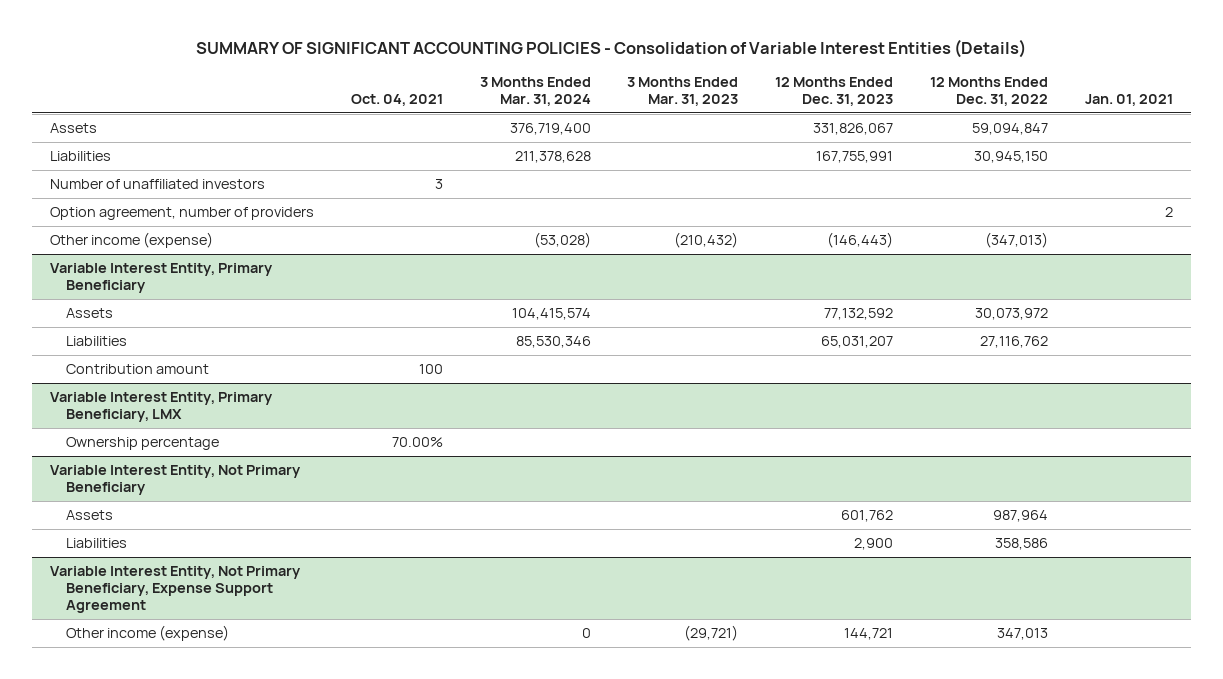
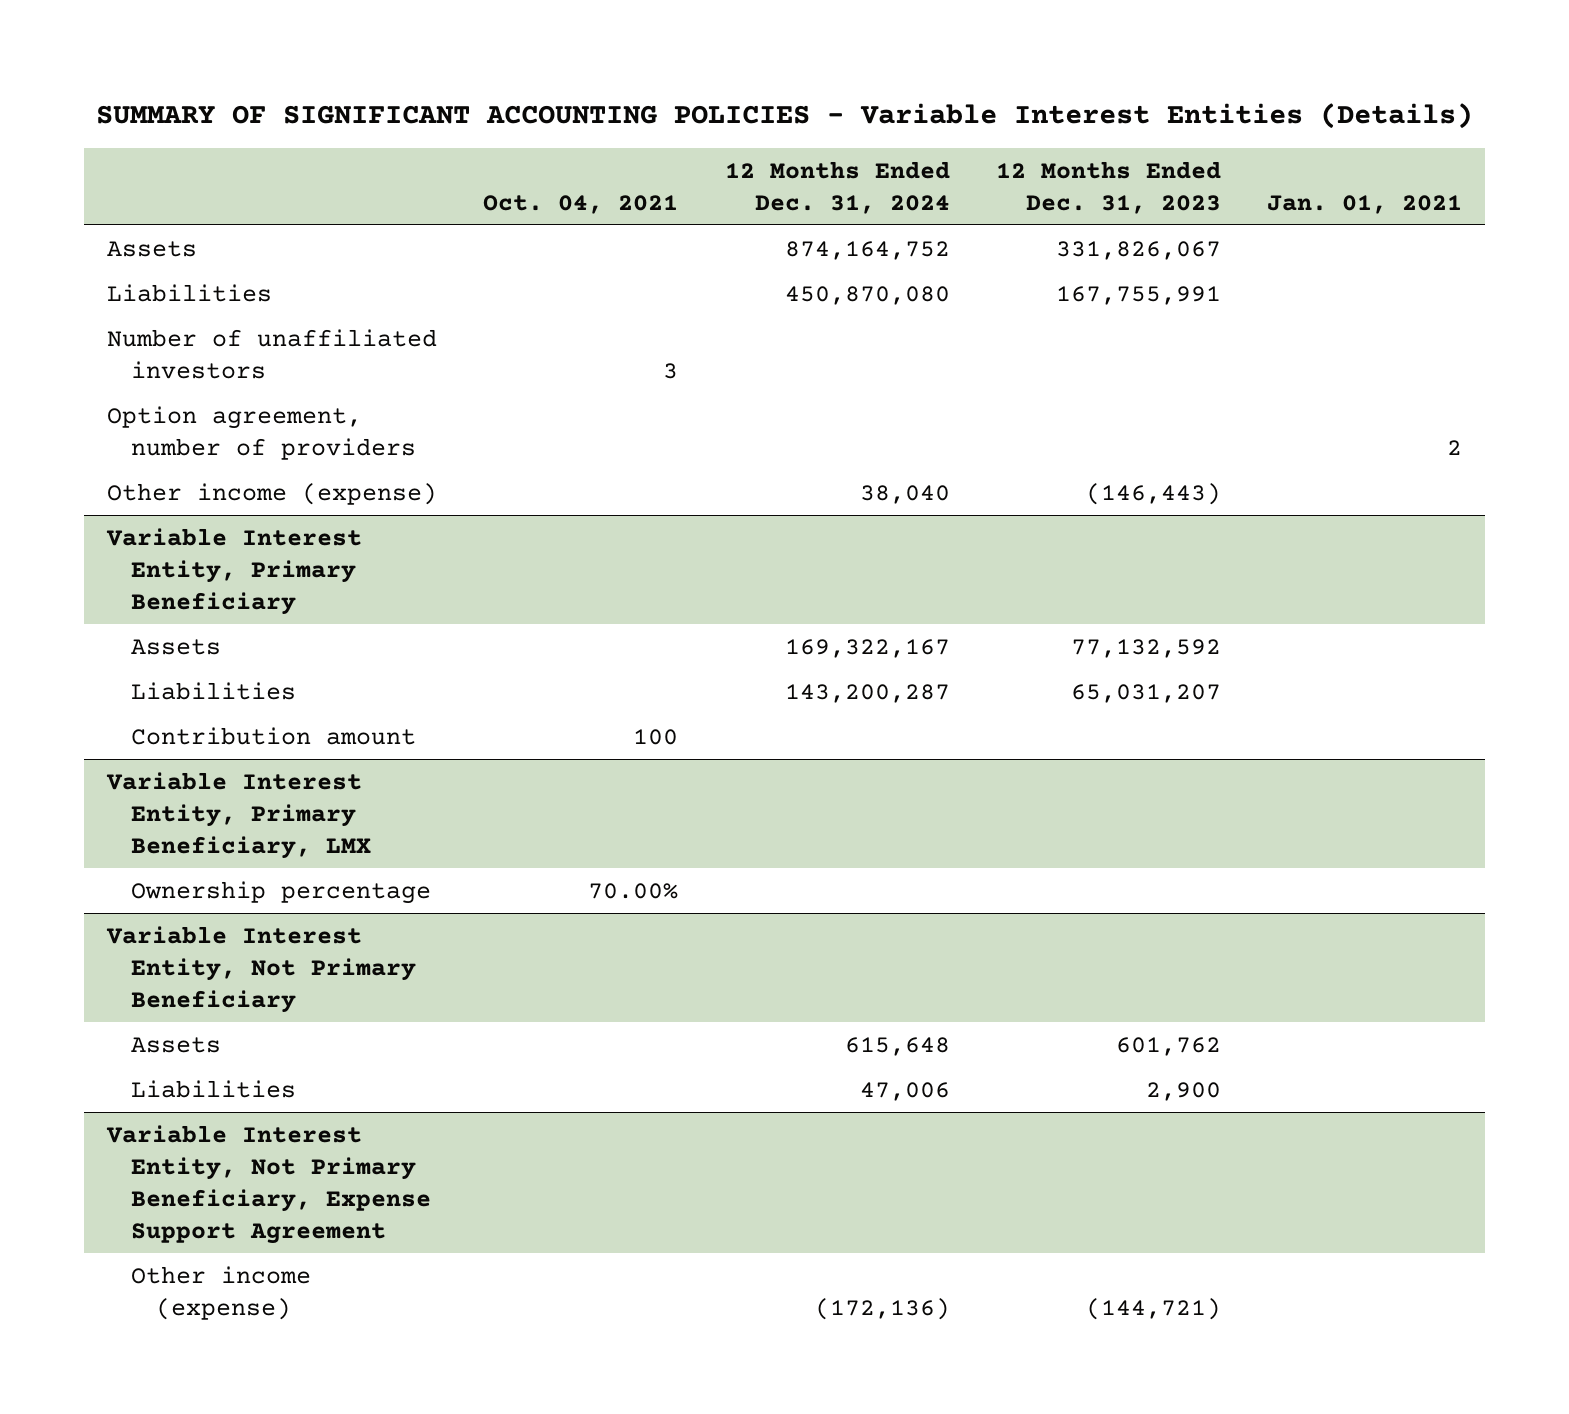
- SUMMARY OF SIGNIFICANT ACCOUNTING POLICIES - Consolidation of Variable Interest Entities (Details)
+ SUMMARY OF SIGNIFICANT ACCOUNTING POLICIES - Variable Interest Entities (Details)
- | Oct. 04, 2021 | 3 Months Ended Mar. 31, 2024 | 3 Months Ended Mar. 31, 2023 | 12 Months Ended Dec. 31, 2023 | 12 Months Ended Dec. 31, 2022 | Jan. 01, 2021
+ | Oct. 04, 2021 | 12 Months Ended Dec. 31, 2024 | 12 Months Ended Dec. 31, 2023 | Jan. 01, 2021
@ Variable Interest Entity, Not Primary Beneficiary, Expense Support Agreement
- Other income (expense) | | 0 | (29,721) | 144,721 | 347,013 |
+ Other income (expense) | | (172,136) | (144,721) |

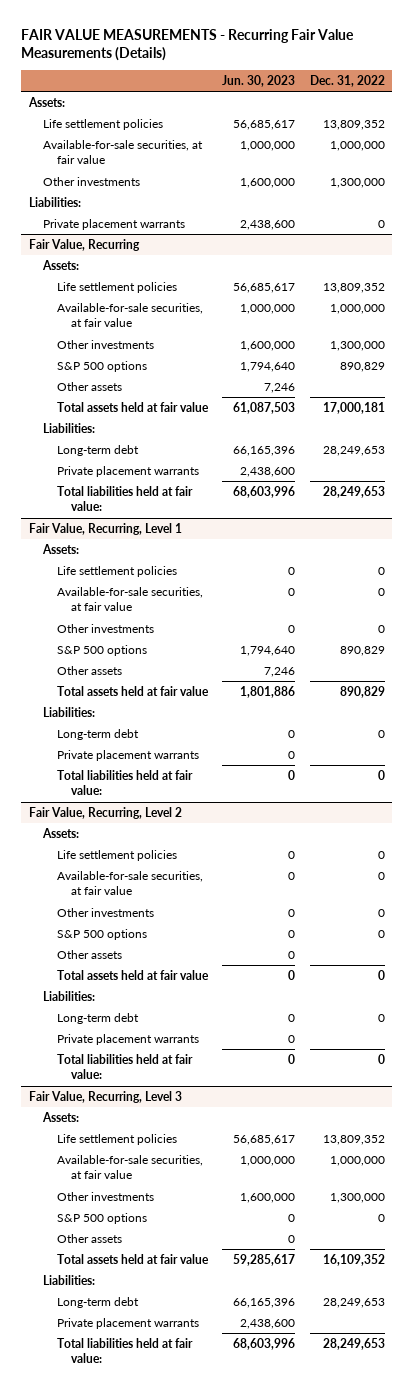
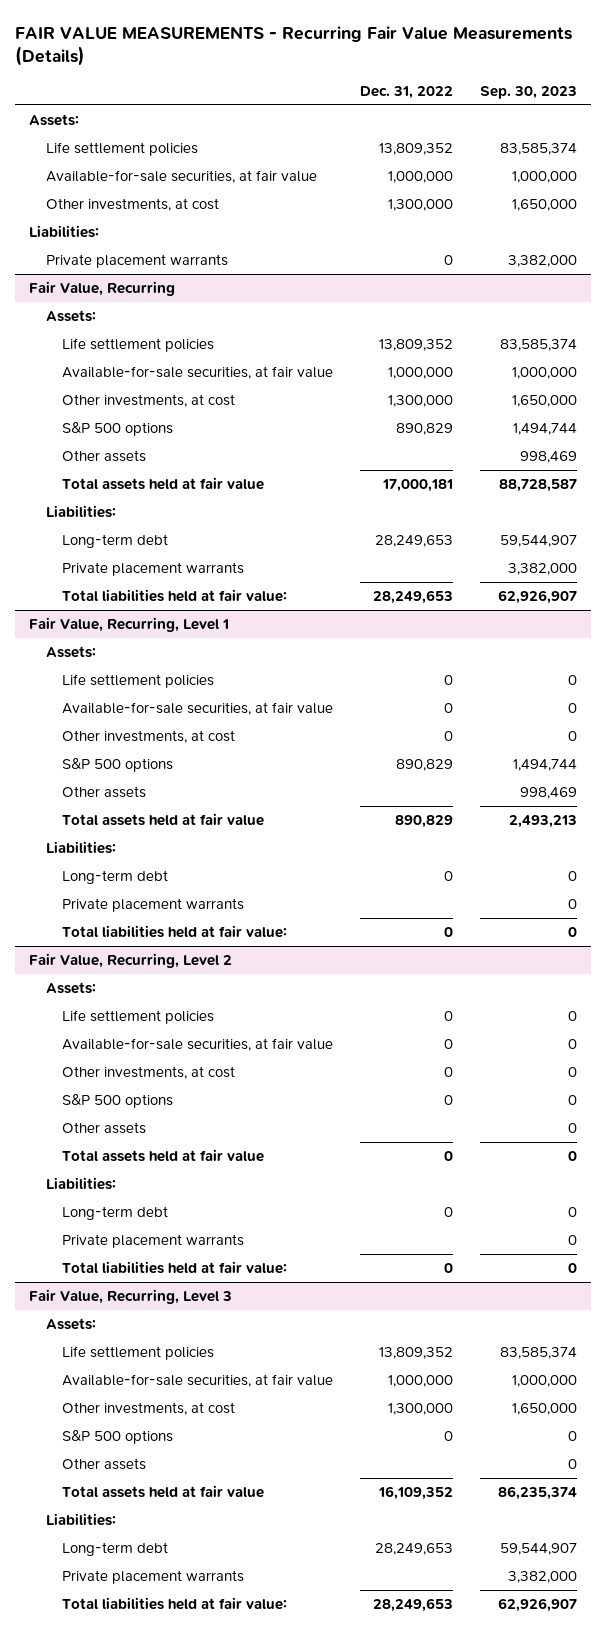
- | Jun. 30, 2023 | Dec. 31, 2022
+ | Dec. 31, 2022 | Sep. 30, 2023
- Other investments | 1,600,000 | 1,300,000
+ Other investments, at cost | 1,300,000 | 1,650,000
@ Fair Value, Recurring
- Other investments | 1,600,000 | 1,300,000
+ Other investments, at cost | 1,300,000 | 1,650,000
@ Fair Value, Recurring, Level 1
- Other investments | 0 | 0
+ Other investments, at cost | 0 | 0
@ Fair Value, Recurring, Level 2
- Other investments | 0 | 0
+ Other investments, at cost | 0 | 0
@ Fair Value, Recurring, Level 3
- Other investments | 1,600,000 | 1,300,000
+ Other investments, at cost | 1,300,000 | 1,650,000

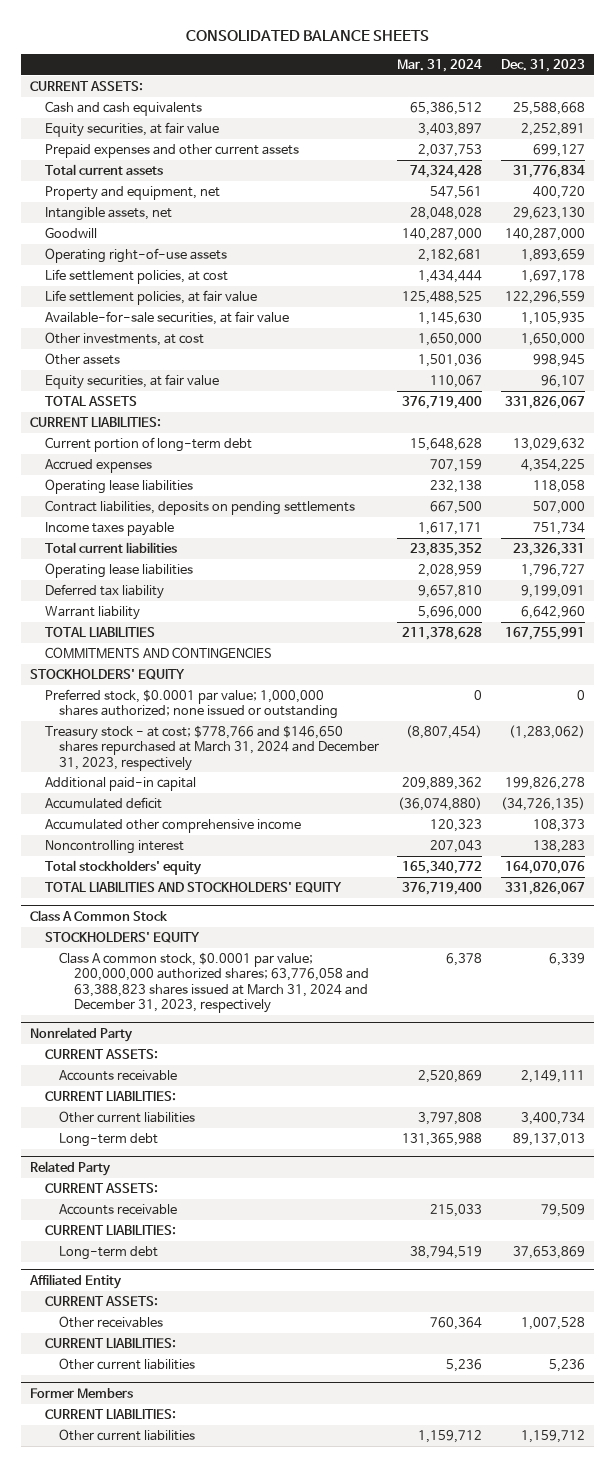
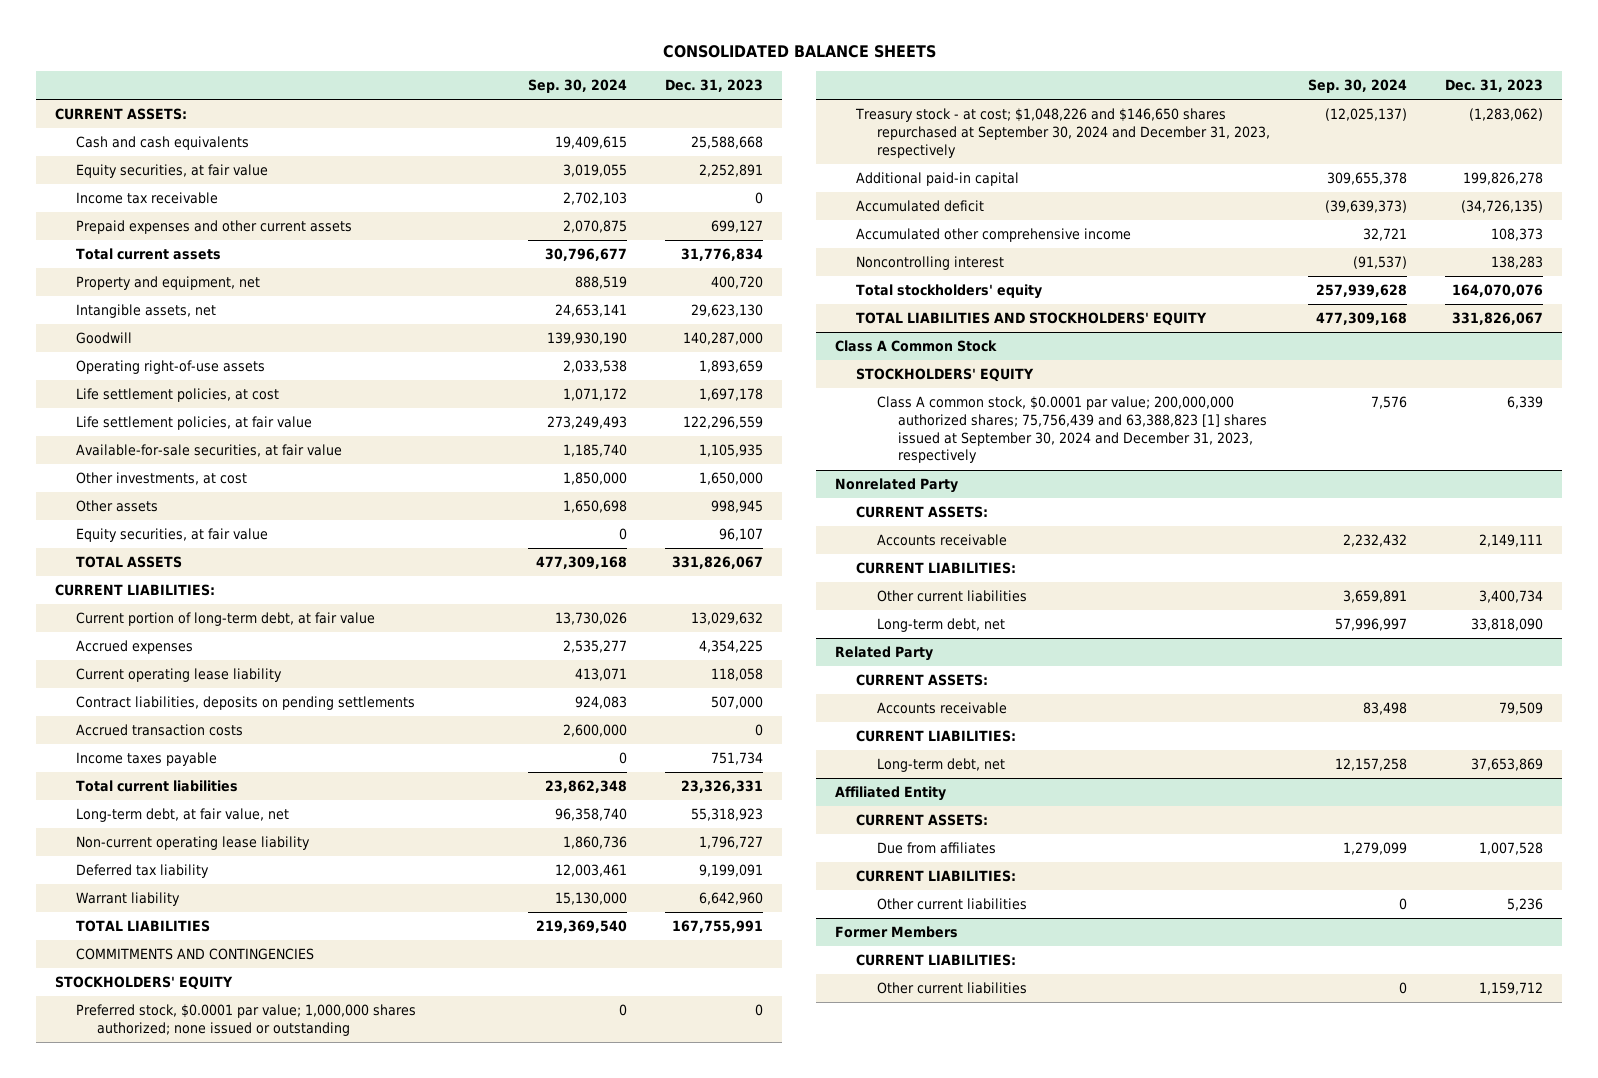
- | Mar. 31, 2024 | Dec. 31, 2023
+ | Sep. 30, 2024 | Dec. 31, 2023
+ Income tax receivable | 2,702,103 | 0
- Current portion of long-term debt | 15,648,628 | 13,029,632
+ Current portion of long-term debt, at fair value | 13,730,026 | 13,029,632
- Operating lease liabilities | 232,138 | 118,058
+ Current operating lease liability | 413,071 | 118,058
+ Accrued transaction costs | 2,600,000 | 0
- Operating lease liabilities | 2,028,959 | 1,796,727
+ Long-term debt, at fair value, net | 96,358,740 | 55,318,923
+ Non-current operating lease liability | 1,860,736 | 1,796,727
- Treasury stock - at cost; $778,766 and $146,650 shares repurchased at March 31, 2024 and December 31, 2023, respectively | (8,807,454) | (1,283,062)
+ Treasury stock - at cost; $1,048,226 and $146,650 shares repurchased at September 30, 2024 and December 31, 2023, respectively | (12,025,137) | (1,283,062)
@ Class A Common Stock
- Class A common stock, $0.0001 par value; 200,000,000 authorized shares; 63,776,058 and 63,388,823 shares issued at March 31, 2024 and December 31, 2023, respectively | 6,378 | 6,339
+ Class A common stock, $0.0001 par value; 200,000,000 authorized shares; 75,756,439 and 63,388,823 [1] shares issued at September 30, 2024 and December 31, 2023, respectively | 7,576 | 6,339
@ Nonrelated Party
- Long-term debt | 131,365,988 | 89,137,013
+ Long-term debt, net | 57,996,997 | 33,818,090
@ Related Party
- Long-term debt | 38,794,519 | 37,653,869
+ Long-term debt, net | 12,157,258 | 37,653,869
@ Affiliated Entity
- Other receivables | 760,364 | 1,007,528
+ Due from affiliates | 1,279,099 | 1,007,528

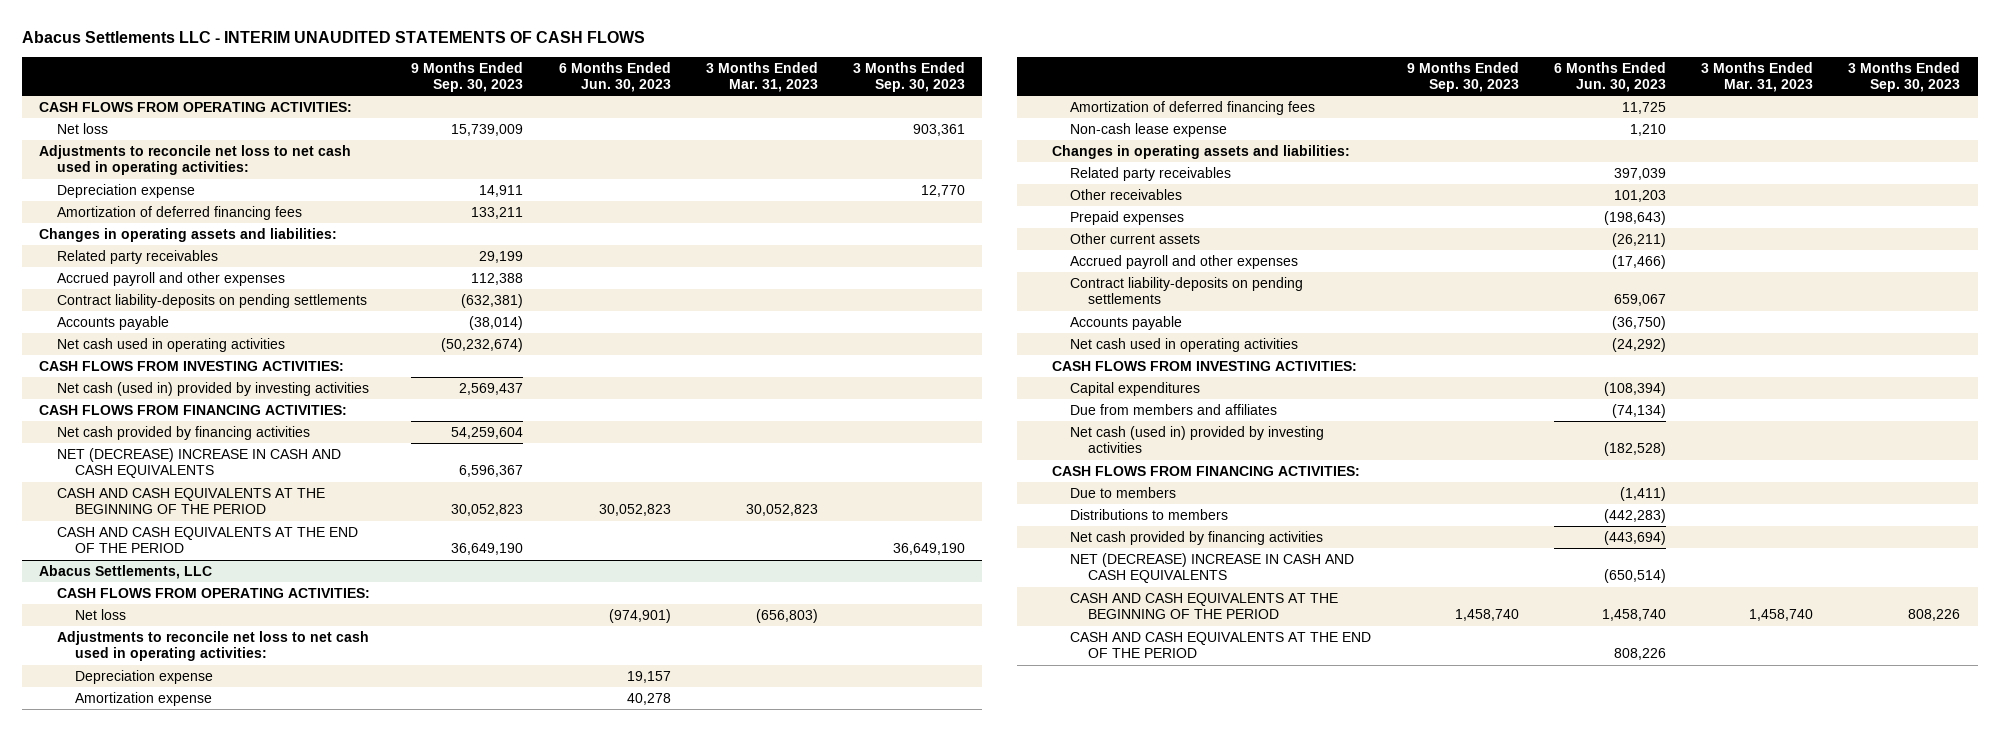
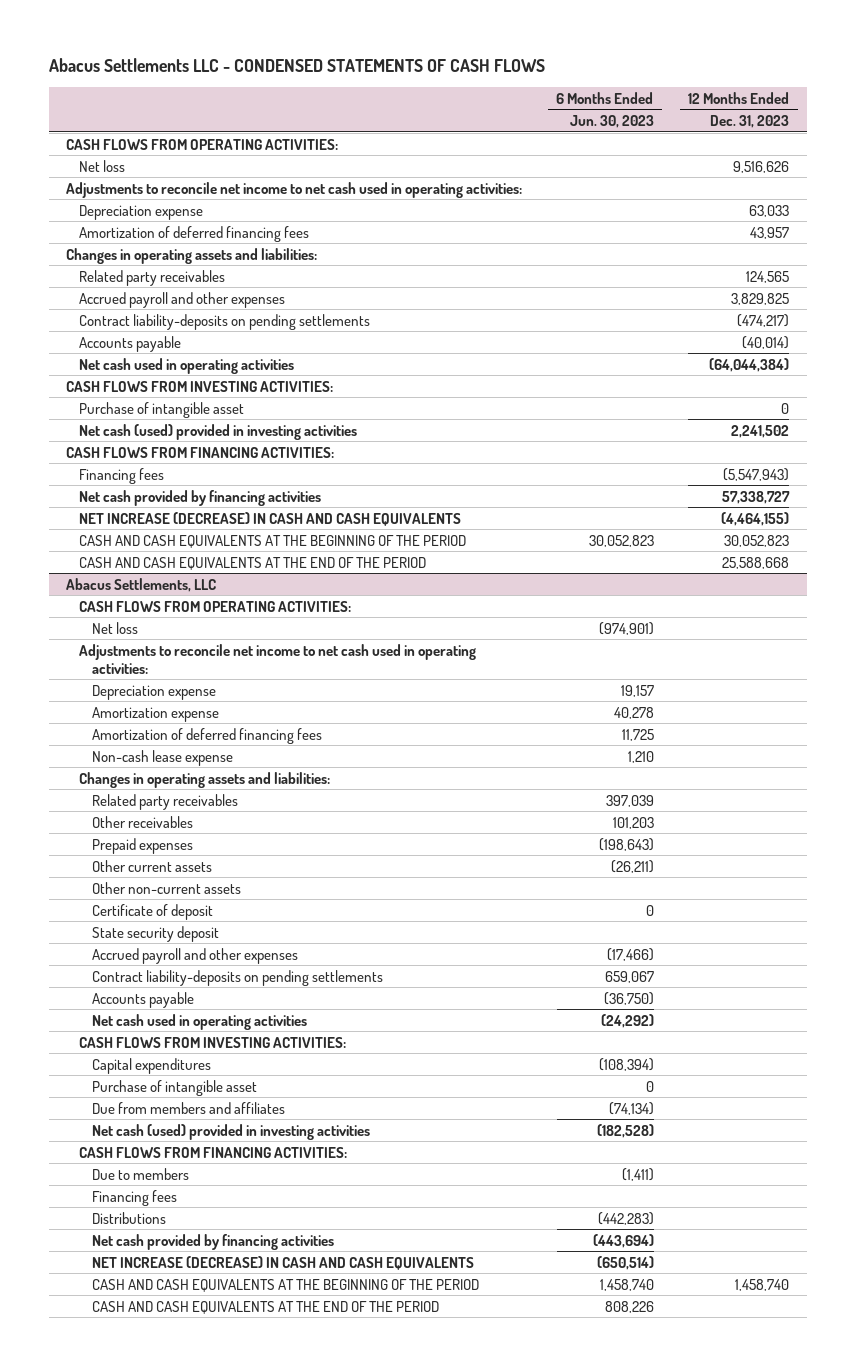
- Abacus Settlements LLC - INTERIM UNAUDITED STATEMENTS OF CASH FLOWS
+ Abacus Settlements LLC - CONDENSED STATEMENTS OF CASH FLOWS
- | 9 Months Ended Sep. 30, 2023 | 6 Months Ended Jun. 30, 2023 | 3 Months Ended Mar. 31, 2023 | 3 Months Ended Sep. 30, 2023
+ | 6 Months Ended Jun. 30, 2023 | 12 Months Ended Dec. 31, 2023
- Adjustments to reconcile net loss to net cash used in operating activities:
+ Adjustments to reconcile net income to net cash used in operating activities:
- Net cash (used in) provided by investing activities | 2,569,437 | | |
+ Purchase of intangible asset | | 0
+ Net cash (used) provided in investing activities | | 2,241,502
+ Financing fees | | (5,547,943)
- NET (DECREASE) INCREASE IN CASH AND CASH EQUIVALENTS | 6,596,367 | | |
+ NET INCREASE (DECREASE) IN CASH AND CASH EQUIVALENTS | | (4,464,155)
@ Abacus Settlements, LLC
- Adjustments to reconcile net loss to net cash used in operating activities:
+ Adjustments to reconcile net income to net cash used in operating activities:
+ Other non-current assets
+ Certificate of deposit | 0 |
+ State security deposit
+ Purchase of intangible asset | 0 |
- Net cash (used in) provided by investing activities | | (182,528) | |
+ Net cash (used) provided in investing activities | (182,528) |
- Distributions to members | | (442,283) | |
+ Financing fees
+ Distributions | (442,283) |
- NET (DECREASE) INCREASE IN CASH AND CASH EQUIVALENTS | | (650,514) | |
+ NET INCREASE (DECREASE) IN CASH AND CASH EQUIVALENTS | (650,514) |

